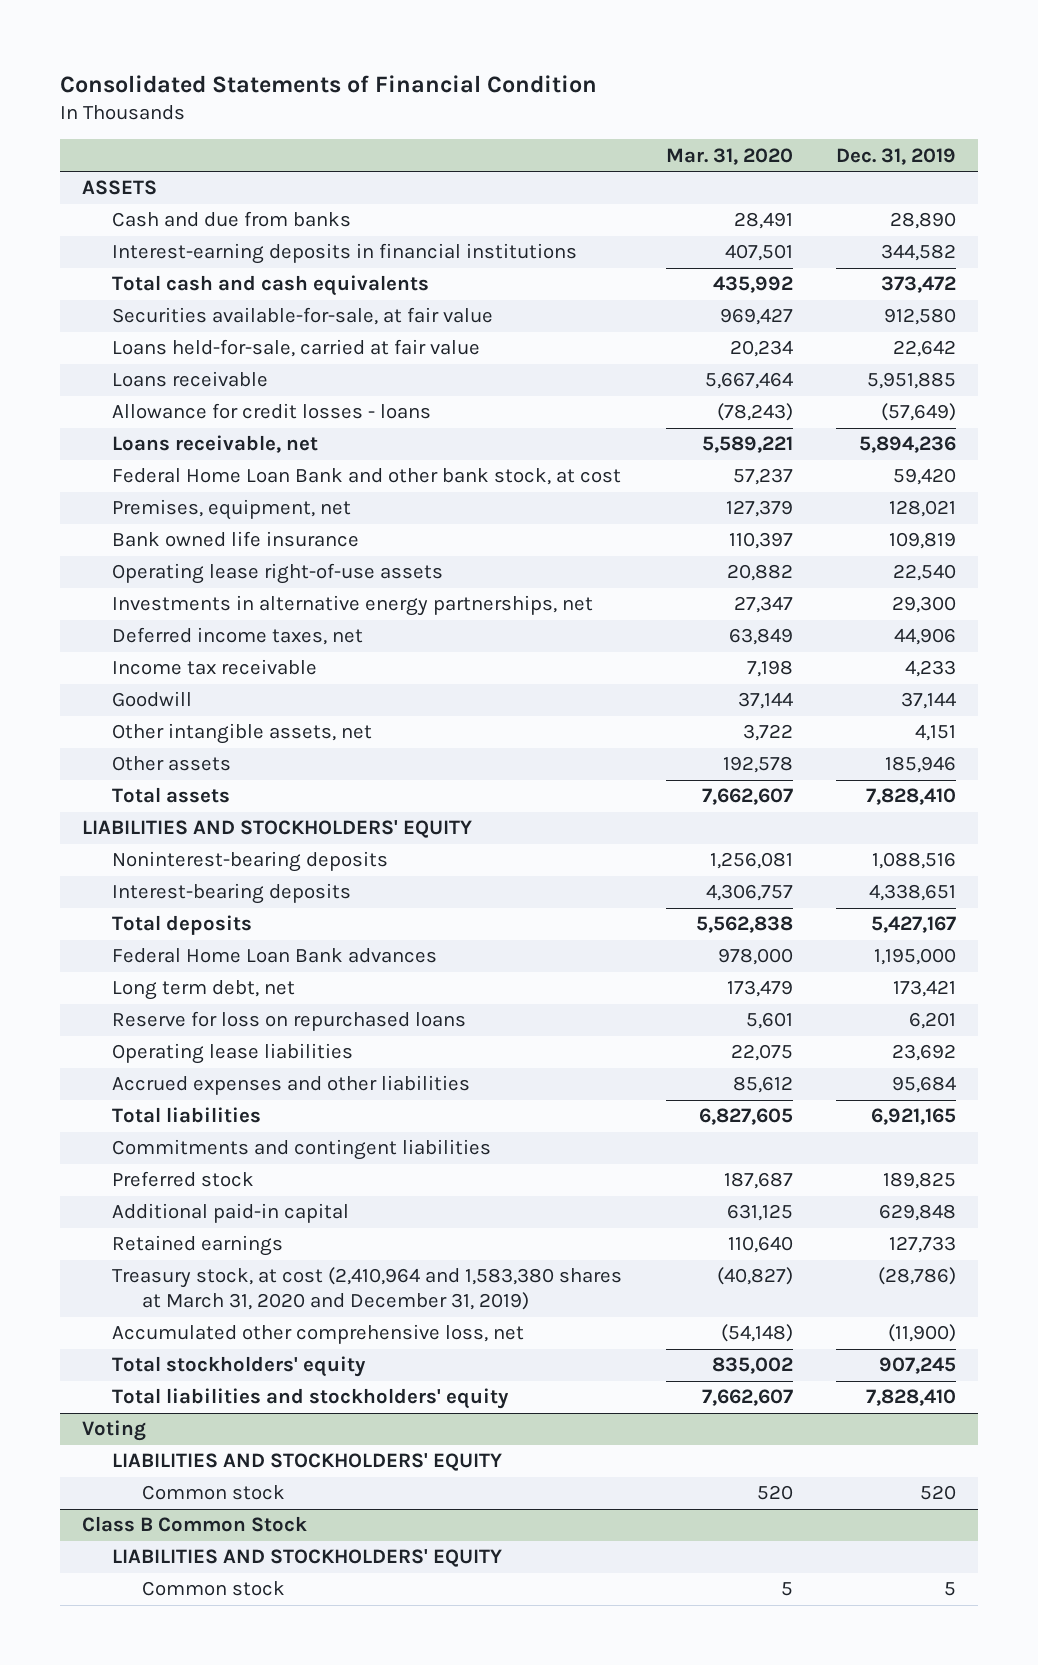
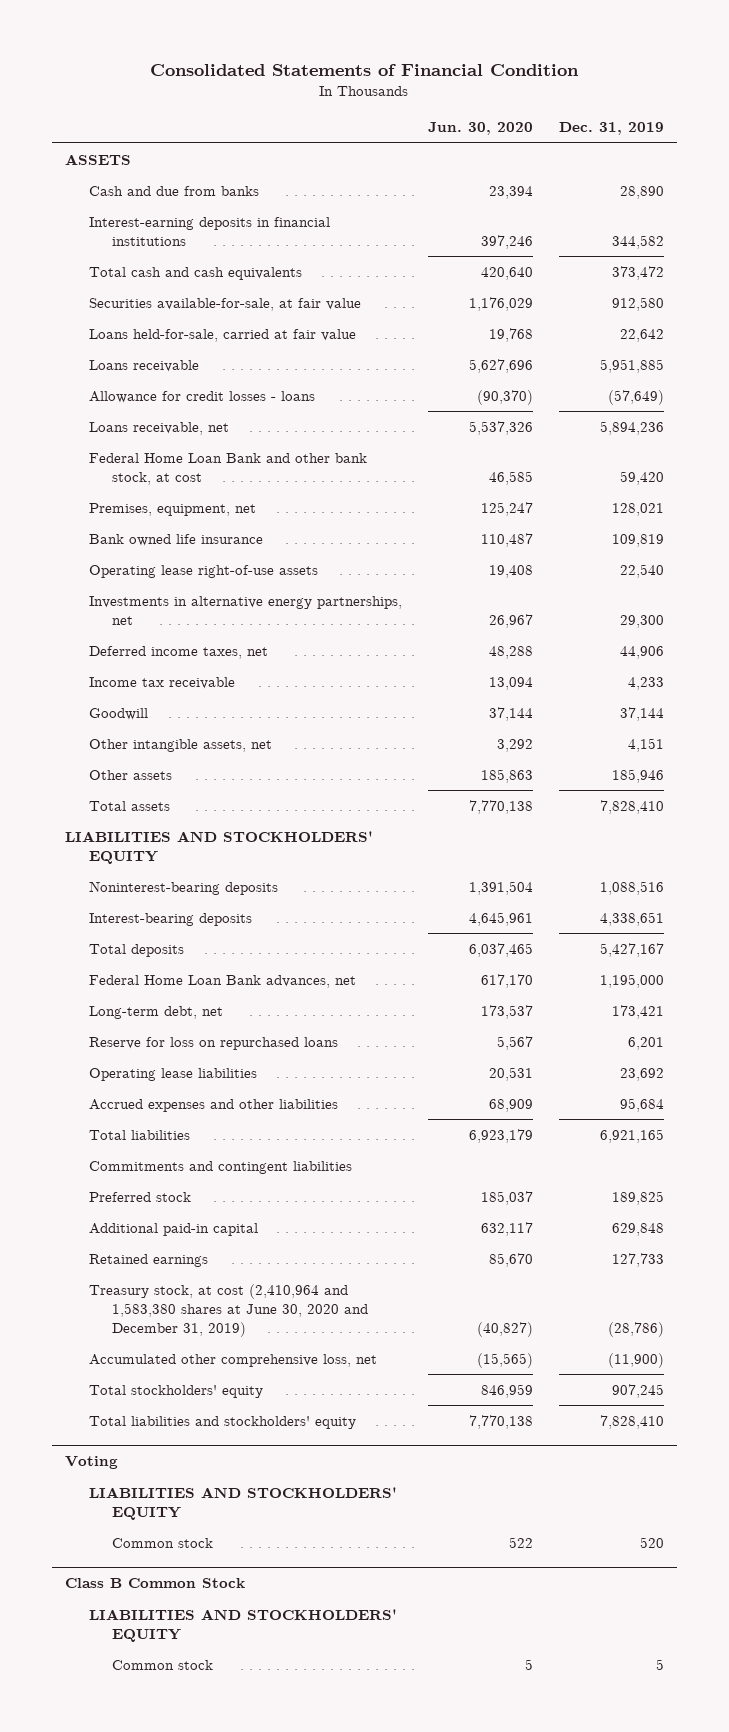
- | Mar. 31, 2020 | Dec. 31, 2019
+ | Jun. 30, 2020 | Dec. 31, 2019
- Federal Home Loan Bank advances | 978,000 | 1,195,000
- Long term debt, net | 173,479 | 173,421
+ Federal Home Loan Bank advances, net | 617,170 | 1,195,000
+ Long-term debt, net | 173,537 | 173,421
- Treasury stock, at cost (2,410,964 and 1,583,380 shares at March 31, 2020 and December 31, 2019) | (40,827) | (28,786)
+ Treasury stock, at cost (2,410,964 and 1,583,380 shares at June 30, 2020 and December 31, 2019) | (40,827) | (28,786)

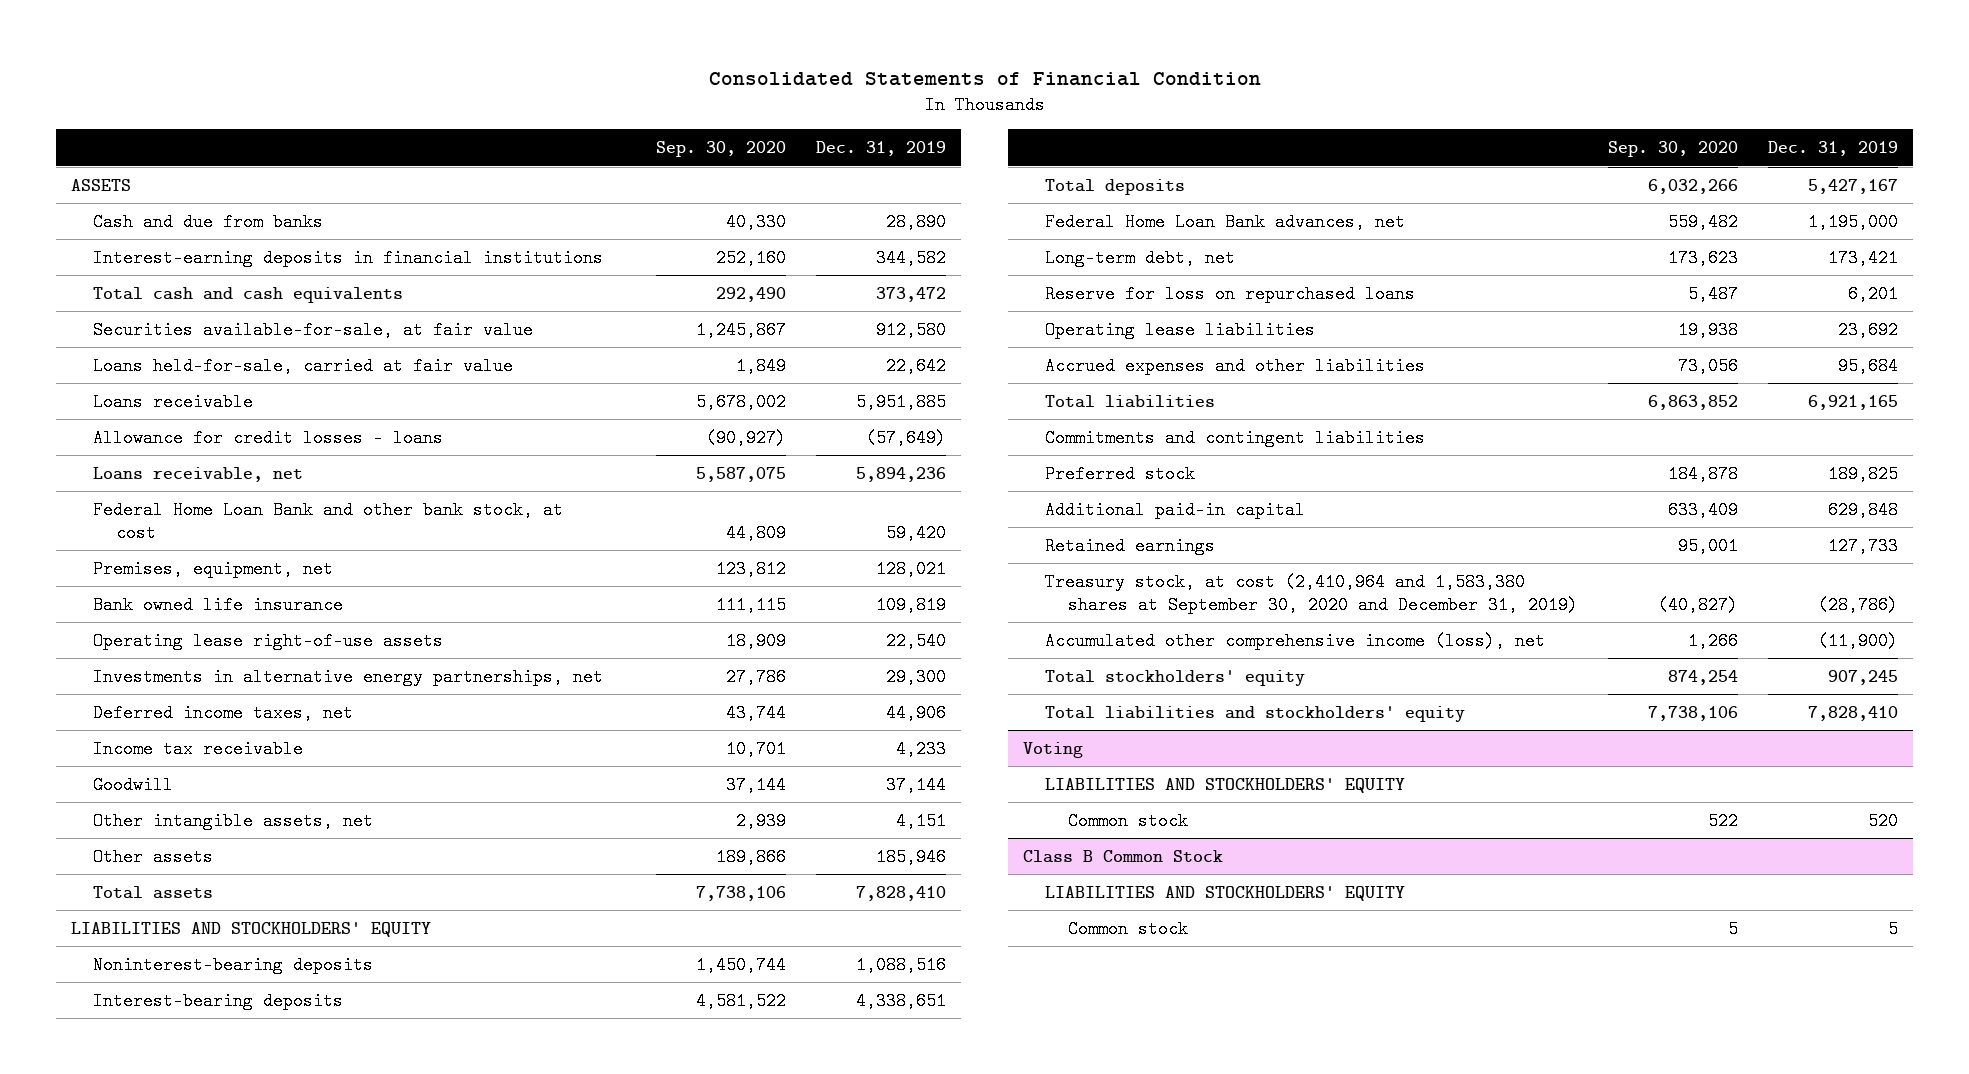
- | Jun. 30, 2020 | Dec. 31, 2019
+ | Sep. 30, 2020 | Dec. 31, 2019
- Treasury stock, at cost (2,410,964 and 1,583,380 shares at June 30, 2020 and December 31, 2019) | (40,827) | (28,786)
- Accumulated other comprehensive loss, net | (15,565) | (11,900)
+ Treasury stock, at cost (2,410,964 and 1,583,380 shares at September 30, 2020 and December 31, 2019) | (40,827) | (28,786)
+ Accumulated other comprehensive income (loss), net | 1,266 | (11,900)

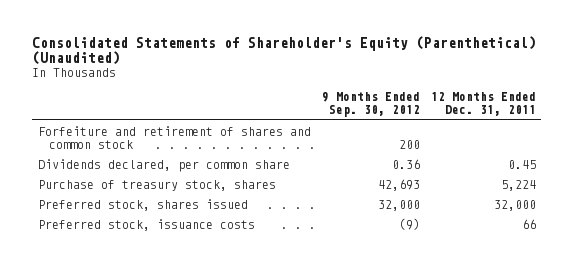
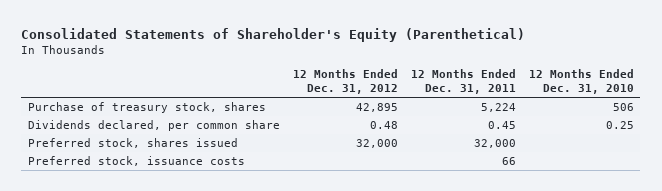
- Consolidated Statements of Shareholder's Equity (Parenthetical) (Unaudited)
+ Consolidated Statements of Shareholder's Equity (Parenthetical)
- | 9 Months Ended Sep. 30, 2012 | 12 Months Ended Dec. 31, 2011
+ | 12 Months Ended Dec. 31, 2012 | 12 Months Ended Dec. 31, 2011 | 12 Months Ended Dec. 31, 2010
- Forfeiture and retirement of shares and common stock | 200 |
moved down: Dividends declared, per common share | 0.48 | 0.45 | 0.25

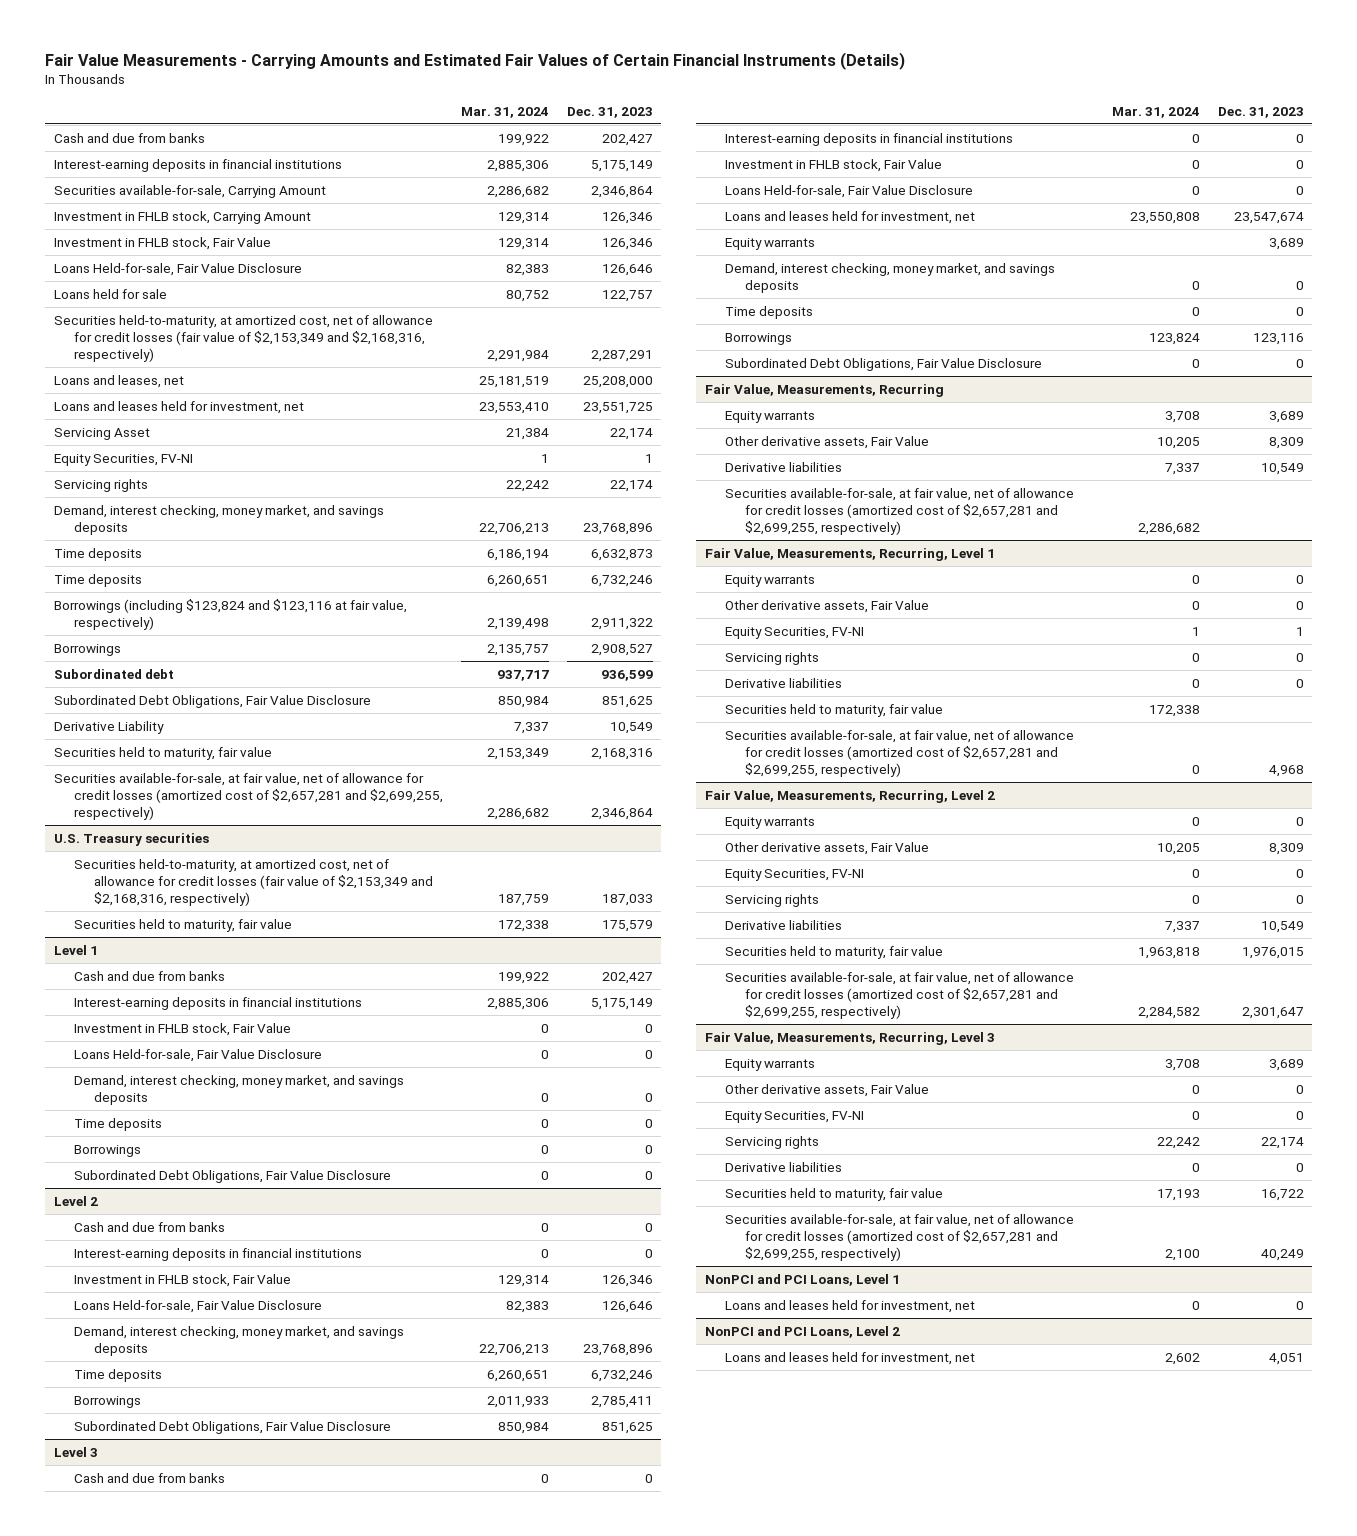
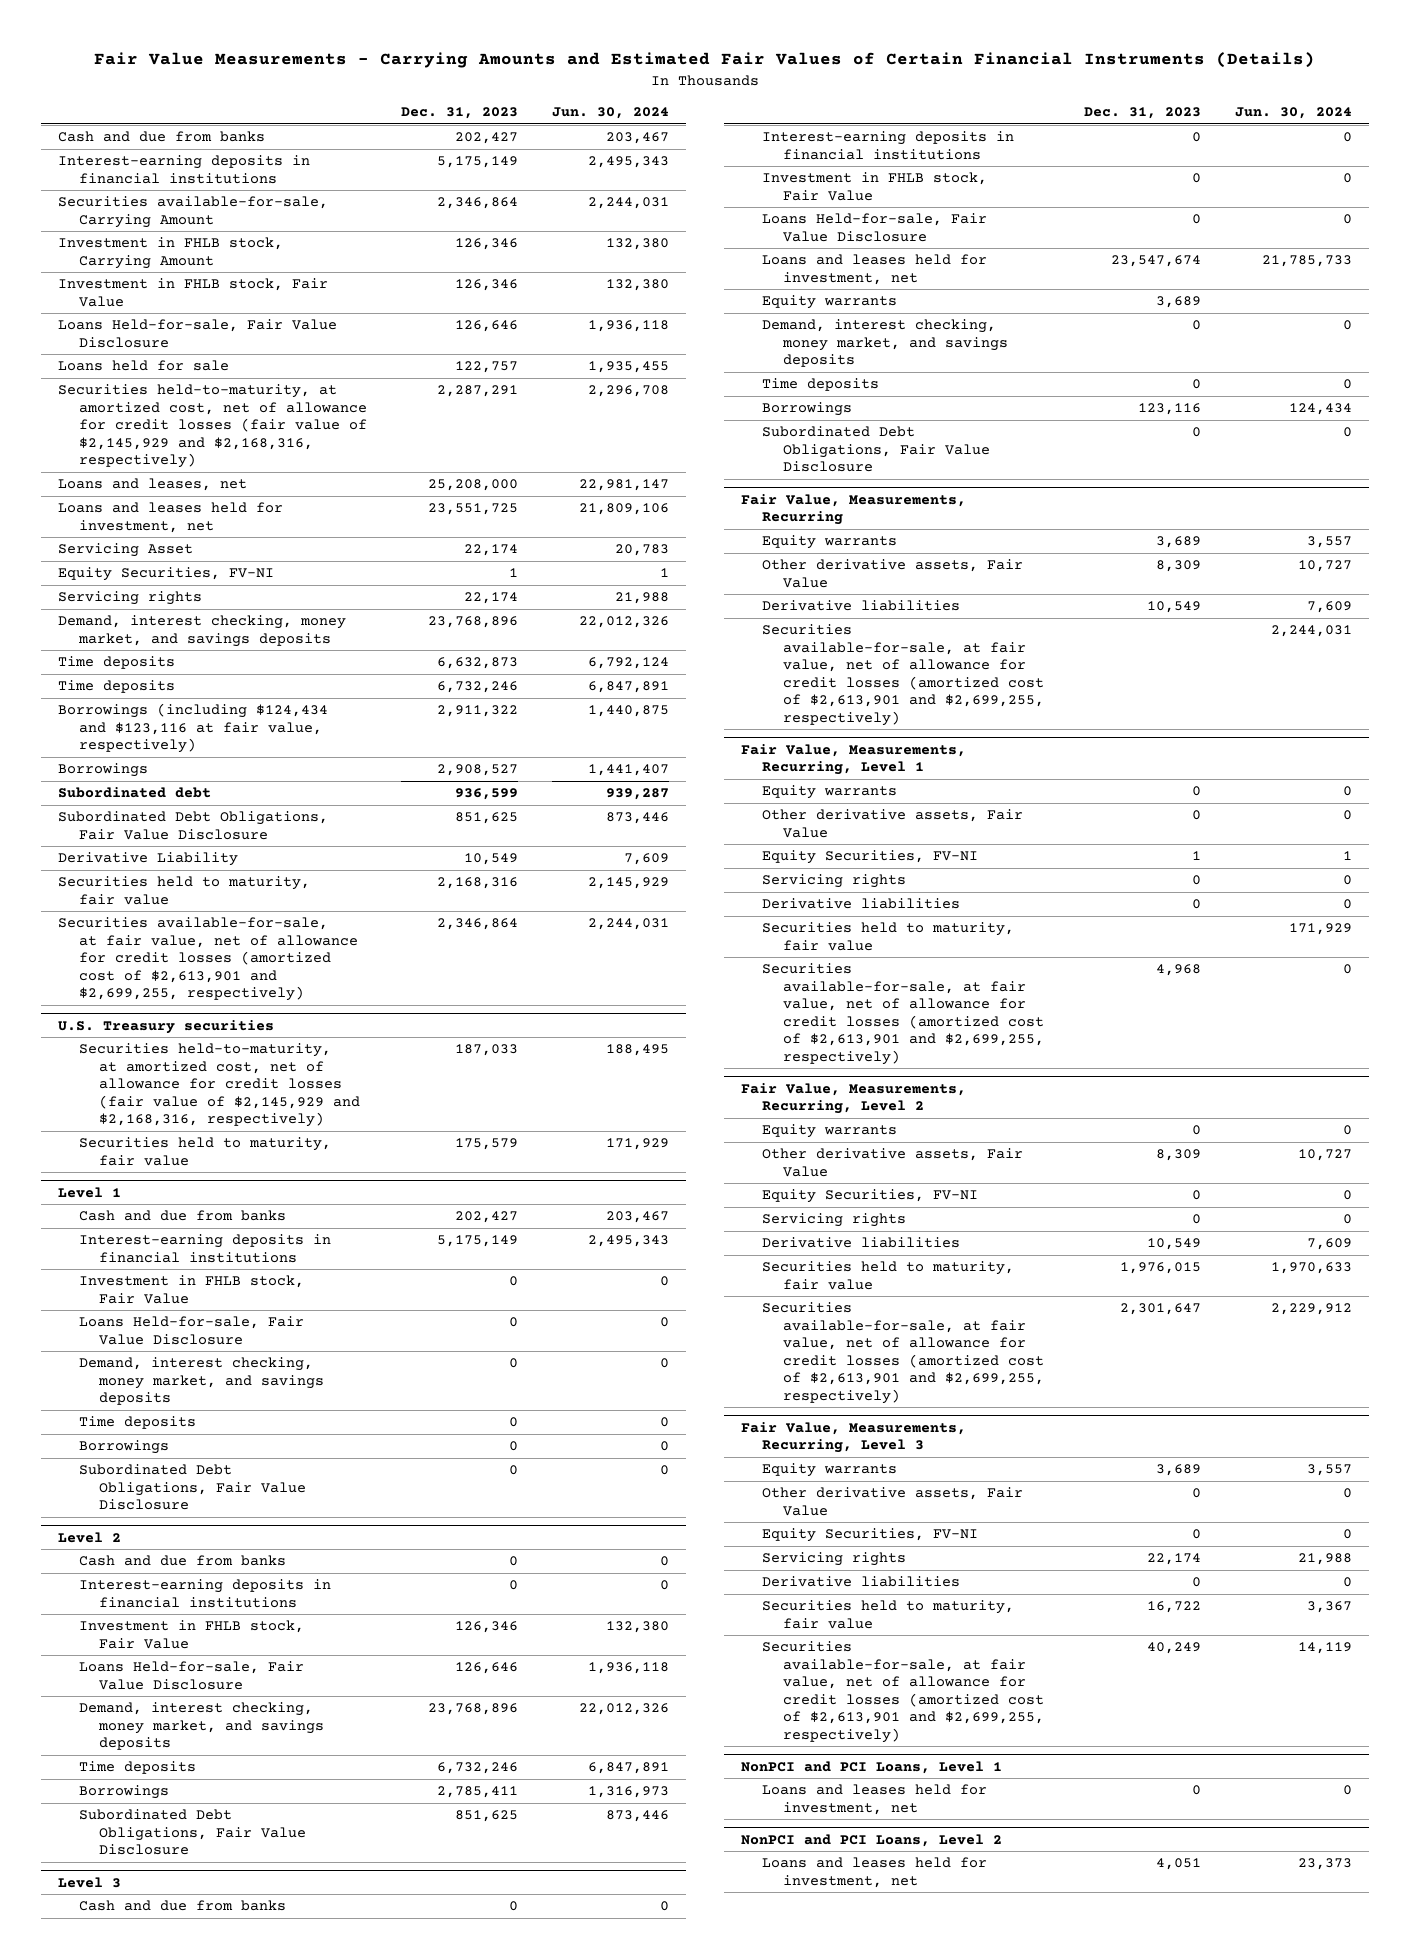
- | Mar. 31, 2024 | Dec. 31, 2023
+ | Dec. 31, 2023 | Jun. 30, 2024
- Securities held-to-maturity, at amortized cost, net of allowance for credit losses (fair value of $2,153,349 and $2,168,316, respectively) | 2,291,984 | 2,287,291
+ Securities held-to-maturity, at amortized cost, net of allowance for credit losses (fair value of $2,145,929 and $2,168,316, respectively) | 2,287,291 | 2,296,708
- Borrowings (including $123,824 and $123,116 at fair value, respectively) | 2,139,498 | 2,911,322
+ Borrowings (including $124,434 and $123,116 at fair value, respectively) | 2,911,322 | 1,440,875
- Securities available-for-sale, at fair value, net of allowance for credit losses (amortized cost of $2,657,281 and $2,699,255, respectively) | 2,286,682 | 2,346,864
+ Securities available-for-sale, at fair value, net of allowance for credit losses (amortized cost of $2,613,901 and $2,699,255, respectively) | 2,346,864 | 2,244,031
@ U.S. Treasury securities
- Securities held-to-maturity, at amortized cost, net of allowance for credit losses (fair value of $2,153,349 and $2,168,316, respectively) | 187,759 | 187,033
+ Securities held-to-maturity, at amortized cost, net of allowance for credit losses (fair value of $2,145,929 and $2,168,316, respectively) | 187,033 | 188,495
@ Fair Value, Measurements, Recurring
- Securities available-for-sale, at fair value, net of allowance for credit losses (amortized cost of $2,657,281 and $2,699,255, respectively) | 2,286,682 |
+ Securities available-for-sale, at fair value, net of allowance for credit losses (amortized cost of $2,613,901 and $2,699,255, respectively) | | 2,244,031
@ Fair Value, Measurements, Recurring, Level 1
- Securities available-for-sale, at fair value, net of allowance for credit losses (amortized cost of $2,657,281 and $2,699,255, respectively) | 0 | 4,968
+ Securities available-for-sale, at fair value, net of allowance for credit losses (amortized cost of $2,613,901 and $2,699,255, respectively) | 4,968 | 0
@ Fair Value, Measurements, Recurring, Level 2
- Securities available-for-sale, at fair value, net of allowance for credit losses (amortized cost of $2,657,281 and $2,699,255, respectively) | 2,284,582 | 2,301,647
+ Securities available-for-sale, at fair value, net of allowance for credit losses (amortized cost of $2,613,901 and $2,699,255, respectively) | 2,301,647 | 2,229,912
@ Fair Value, Measurements, Recurring, Level 3
- Securities available-for-sale, at fair value, net of allowance for credit losses (amortized cost of $2,657,281 and $2,699,255, respectively) | 2,100 | 40,249
+ Securities available-for-sale, at fair value, net of allowance for credit losses (amortized cost of $2,613,901 and $2,699,255, respectively) | 40,249 | 14,119

